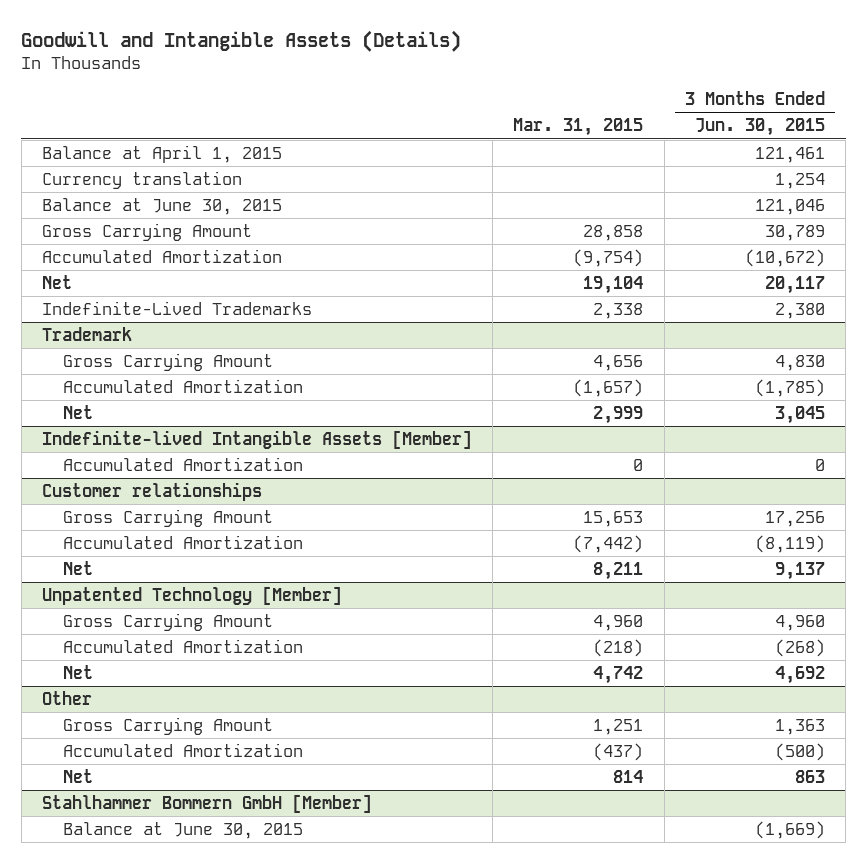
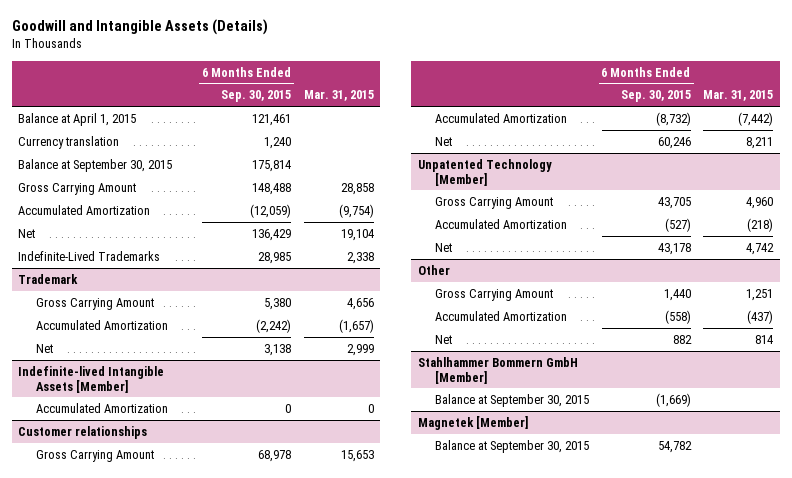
- | Mar. 31, 2015 | 3 Months Ended Jun. 30, 2015
+ | 6 Months Ended Sep. 30, 2015 | Mar. 31, 2015
- Balance at June 30, 2015 | | 121,046
+ Balance at September 30, 2015 | 175,814 |
@ Stahlhammer Bommern GmbH [Member]
- Balance at June 30, 2015 | | (1,669)
+ Balance at September 30, 2015 | (1,669) |
+ Magnetek [Member]
+ Balance at September 30, 2015 | 54,782 |

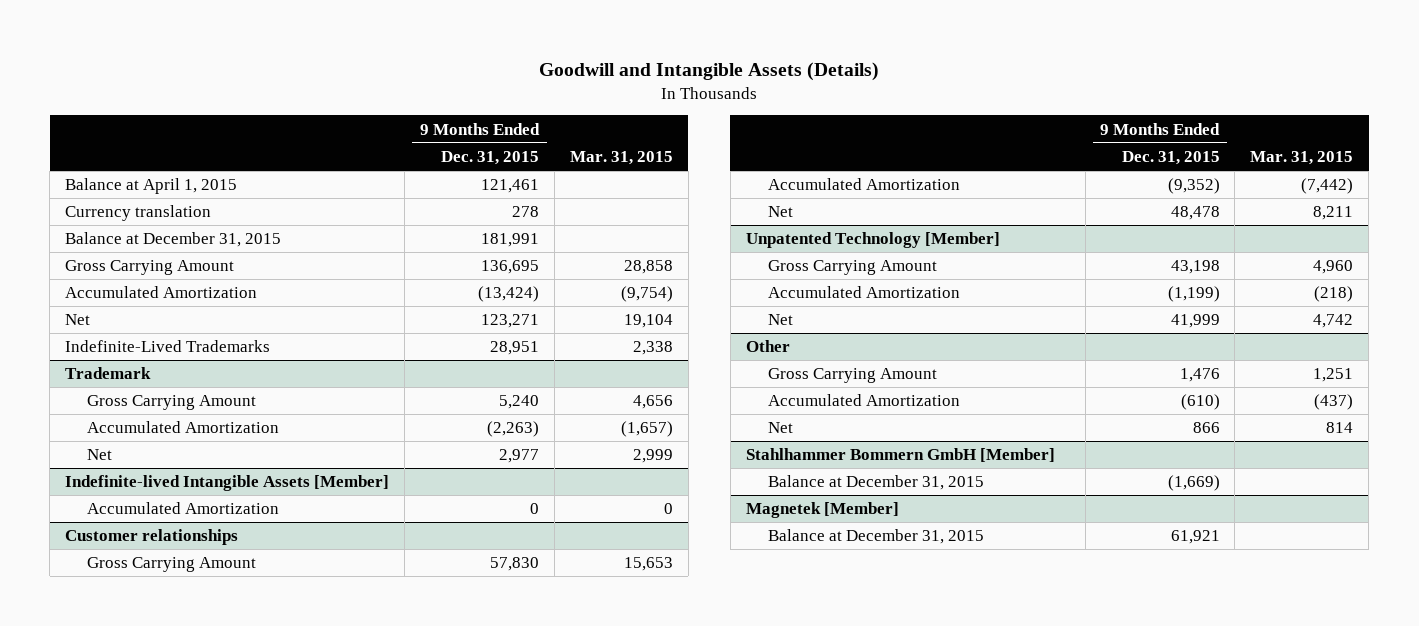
- | 6 Months Ended Sep. 30, 2015 | Mar. 31, 2015
+ | 9 Months Ended Dec. 31, 2015 | Mar. 31, 2015
- Balance at September 30, 2015 | 175,814 |
+ Balance at December 31, 2015 | 181,991 |
@ Stahlhammer Bommern GmbH [Member]
- Balance at September 30, 2015 | (1,669) |
+ Balance at December 31, 2015 | (1,669) |
@ Magnetek [Member]
- Balance at September 30, 2015 | 54,782 |
+ Balance at December 31, 2015 | 61,921 |

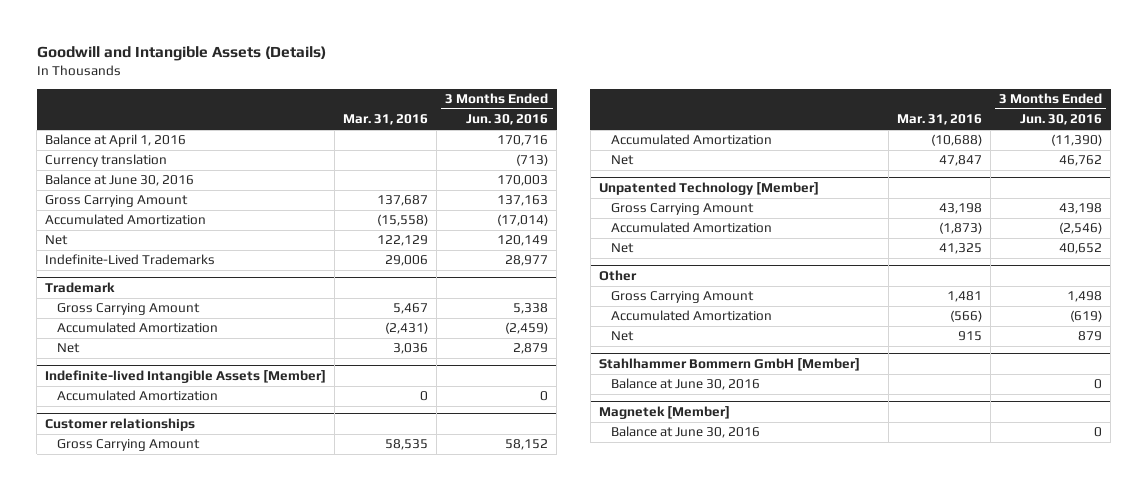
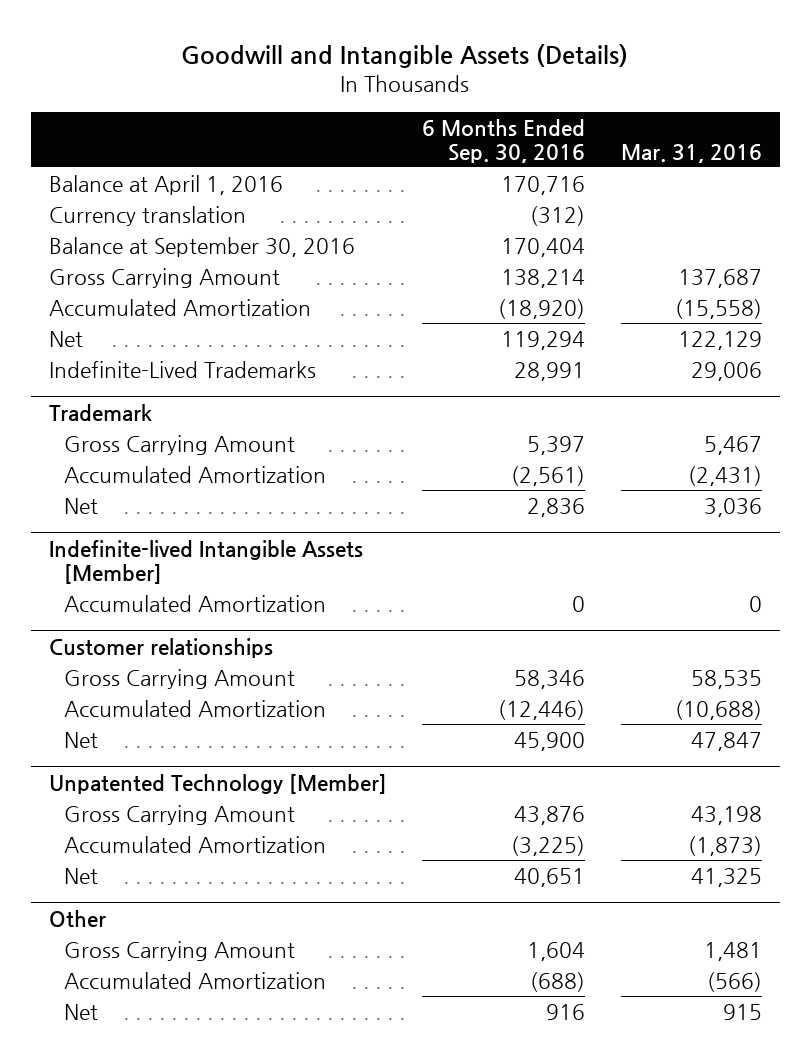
- | Mar. 31, 2016 | 3 Months Ended Jun. 30, 2016
+ | 6 Months Ended Sep. 30, 2016 | Mar. 31, 2016
- Balance at June 30, 2016 | | 170,003
+ Balance at September 30, 2016 | 170,404 |
- Stahlhammer Bommern GmbH [Member]
- Balance at June 30, 2016 | | 0
- Magnetek [Member]
- Balance at June 30, 2016 | | 0

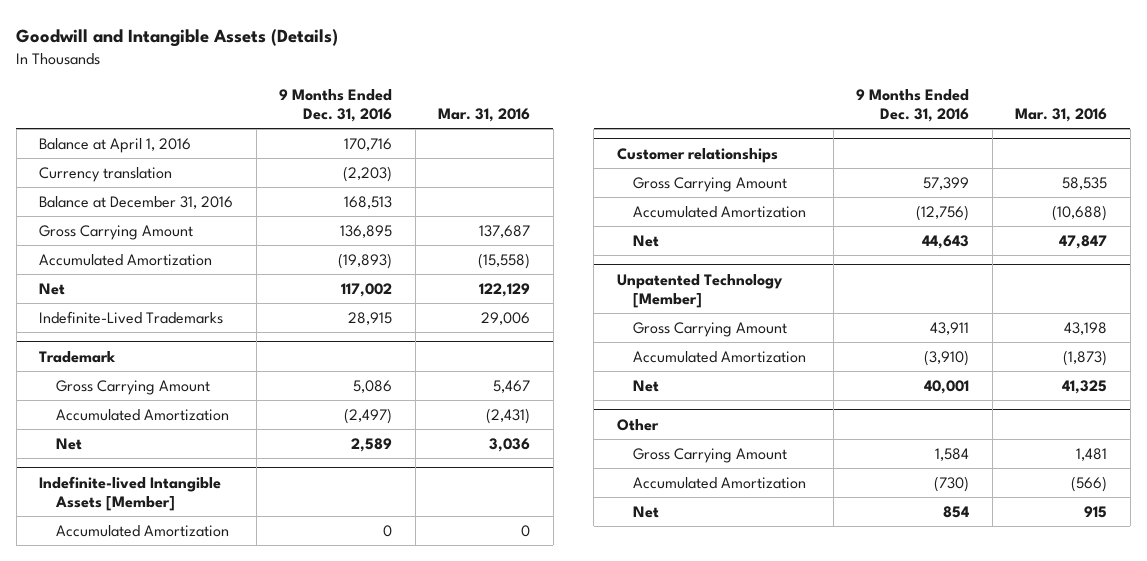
- | 6 Months Ended Sep. 30, 2016 | Mar. 31, 2016
+ | 9 Months Ended Dec. 31, 2016 | Mar. 31, 2016
- Balance at September 30, 2016 | 170,404 |
+ Balance at December 31, 2016 | 168,513 |

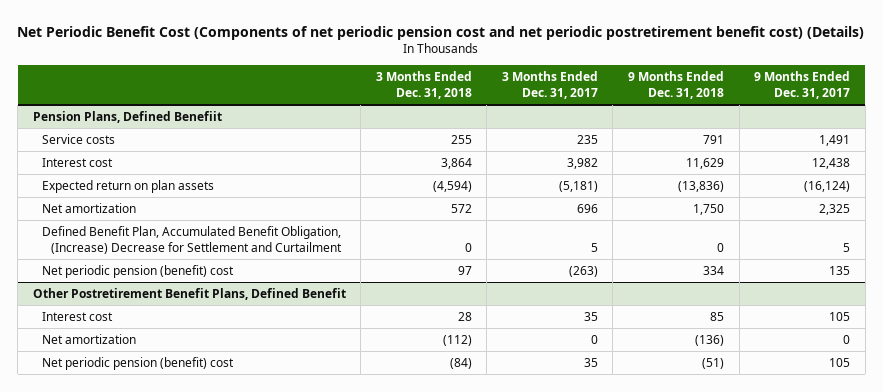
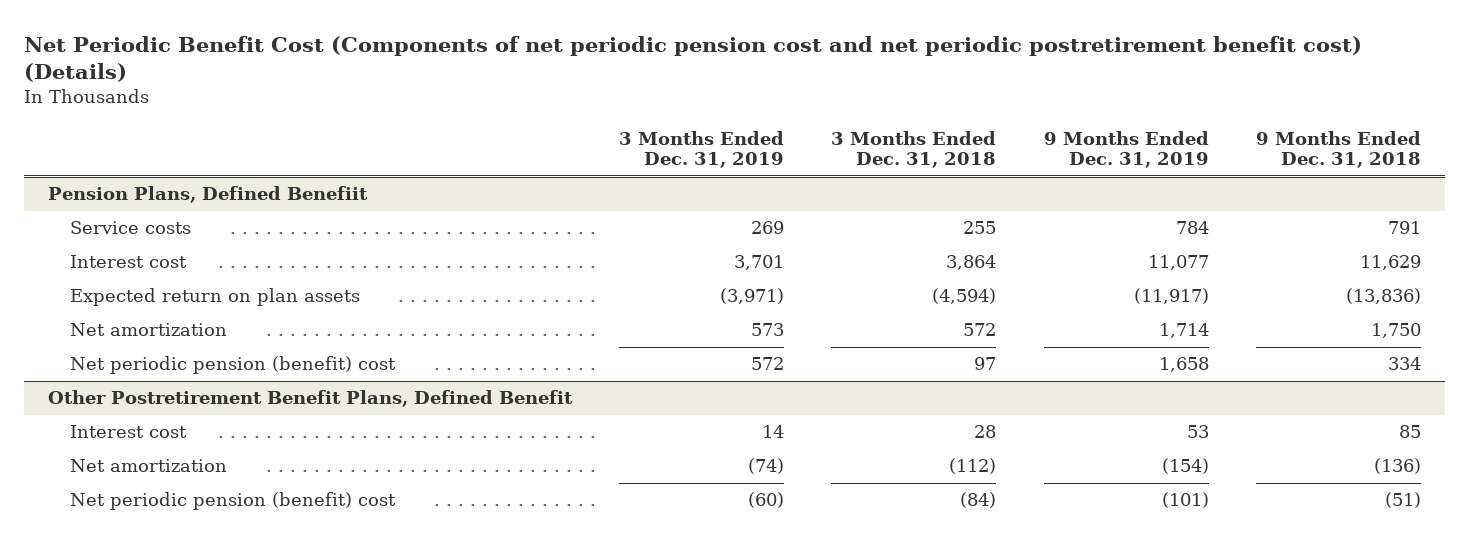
- | 3 Months Ended Dec. 31, 2018 | 3 Months Ended Dec. 31, 2017 | 9 Months Ended Dec. 31, 2018 | 9 Months Ended Dec. 31, 2017
+ | 3 Months Ended Dec. 31, 2019 | 3 Months Ended Dec. 31, 2018 | 9 Months Ended Dec. 31, 2019 | 9 Months Ended Dec. 31, 2018
@ Pension Plans, Defined Benefiit
- Defined Benefit Plan, Accumulated Benefit Obligation, (Increase) Decrease for Settlement and Curtailment | 0 | 5 | 0 | 5

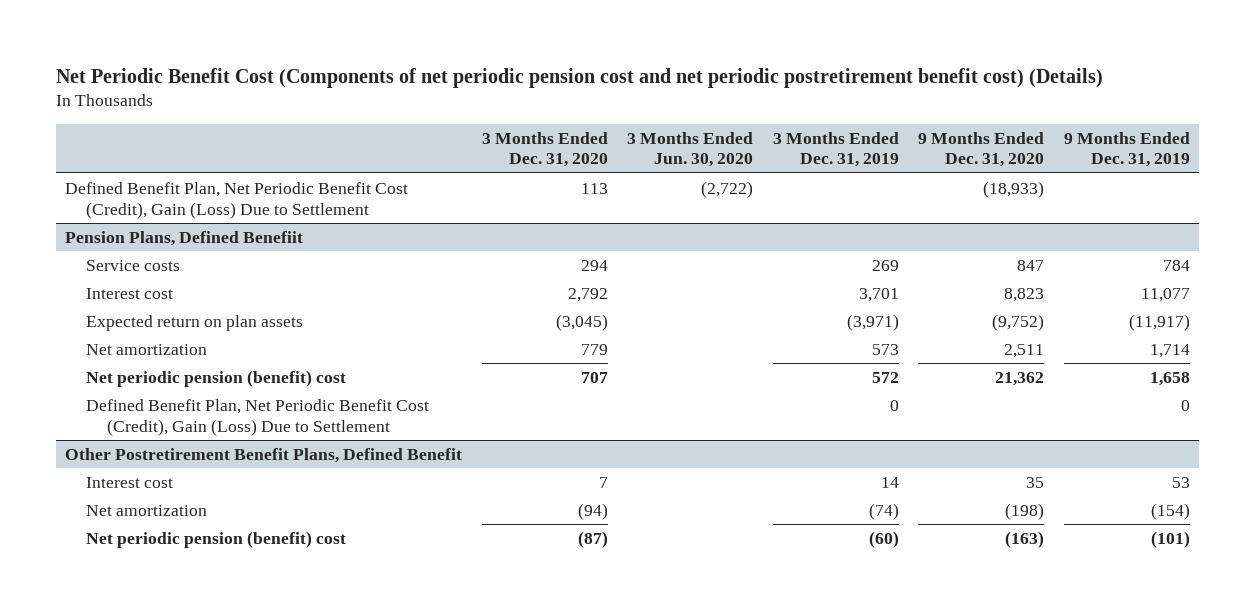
- | 3 Months Ended Dec. 31, 2019 | 3 Months Ended Dec. 31, 2018 | 9 Months Ended Dec. 31, 2019 | 9 Months Ended Dec. 31, 2018
+ | 3 Months Ended Dec. 31, 2020 | 3 Months Ended Jun. 30, 2020 | 3 Months Ended Dec. 31, 2019 | 9 Months Ended Dec. 31, 2020 | 9 Months Ended Dec. 31, 2019
+ Defined Benefit Plan, Net Periodic Benefit Cost (Credit), Gain (Loss) Due to Settlement | 113 | (2,722) | | (18,933) |
@ Pension Plans, Defined Benefiit
+ Defined Benefit Plan, Net Periodic Benefit Cost (Credit), Gain (Loss) Due to Settlement | | | 0 | | 0

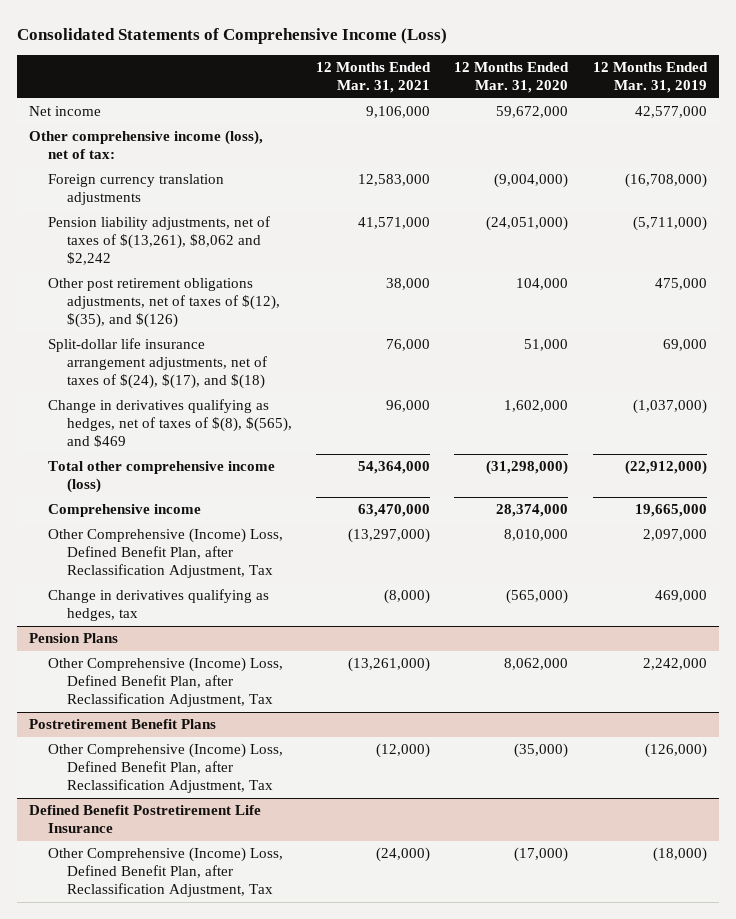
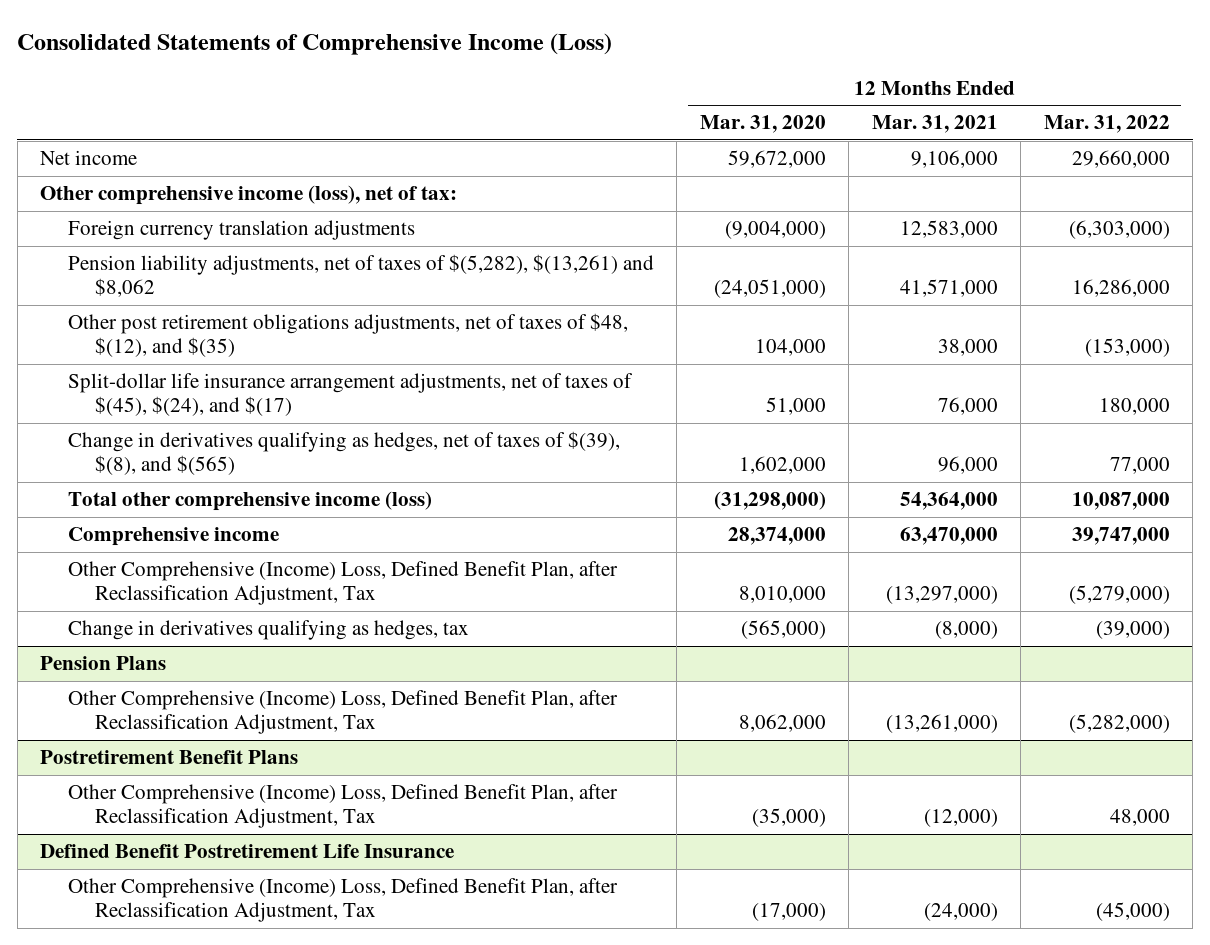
- | 12 Months Ended Mar. 31, 2021 | 12 Months Ended Mar. 31, 2020 | 12 Months Ended Mar. 31, 2019
+ | 12 Months Ended Mar. 31, 2020 | 12 Months Ended Mar. 31, 2021 | 12 Months Ended Mar. 31, 2022
- Pension liability adjustments, net of taxes of $(13,261), $8,062 and $2,242 | 41,571,000 | (24,051,000) | (5,711,000)
- Other post retirement obligations adjustments, net of taxes of $(12), $(35), and $(126) | 38,000 | 104,000 | 475,000
- Split-dollar life insurance arrangement adjustments, net of taxes of $(24), $(17), and $(18) | 76,000 | 51,000 | 69,000
- Change in derivatives qualifying as hedges, net of taxes of $(8), $(565), and $469 | 96,000 | 1,602,000 | (1,037,000)
+ Pension liability adjustments, net of taxes of $(5,282), $(13,261) and $8,062 | (24,051,000) | 41,571,000 | 16,286,000
+ Other post retirement obligations adjustments, net of taxes of $48, $(12), and $(35) | 104,000 | 38,000 | (153,000)
+ Split-dollar life insurance arrangement adjustments, net of taxes of $(45), $(24), and $(17) | 51,000 | 76,000 | 180,000
+ Change in derivatives qualifying as hedges, net of taxes of $(39), $(8), and $(565) | 1,602,000 | 96,000 | 77,000

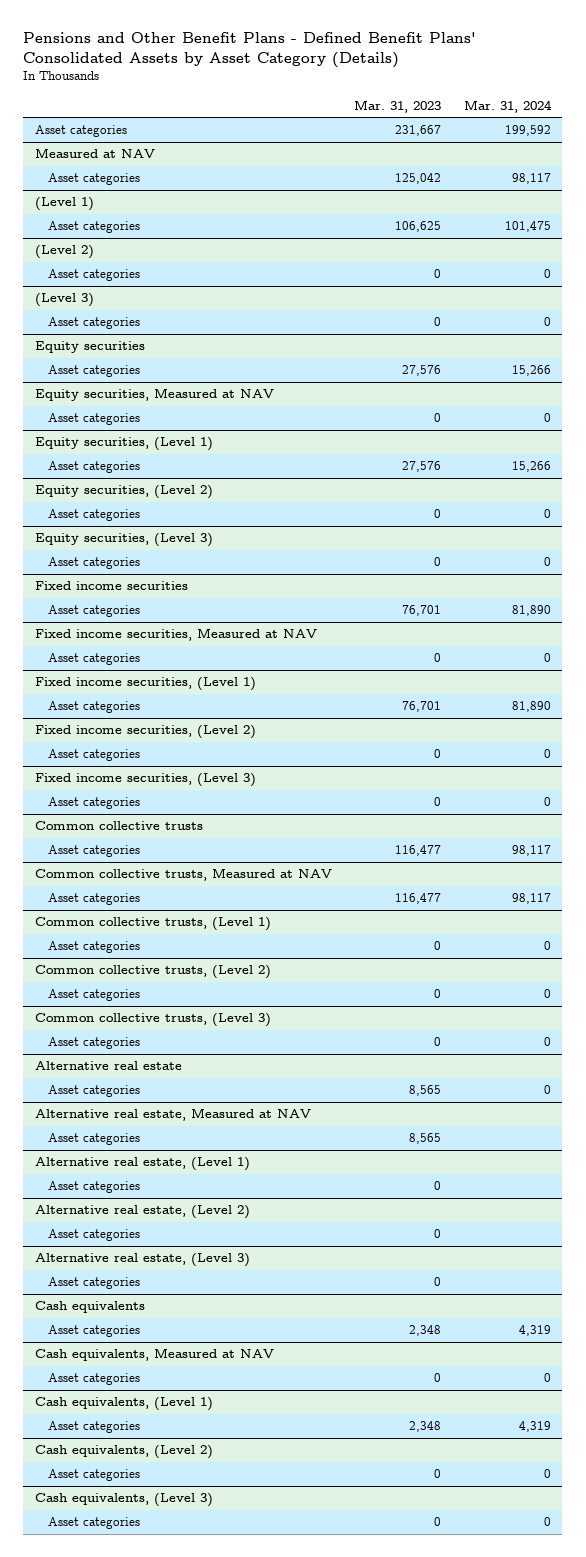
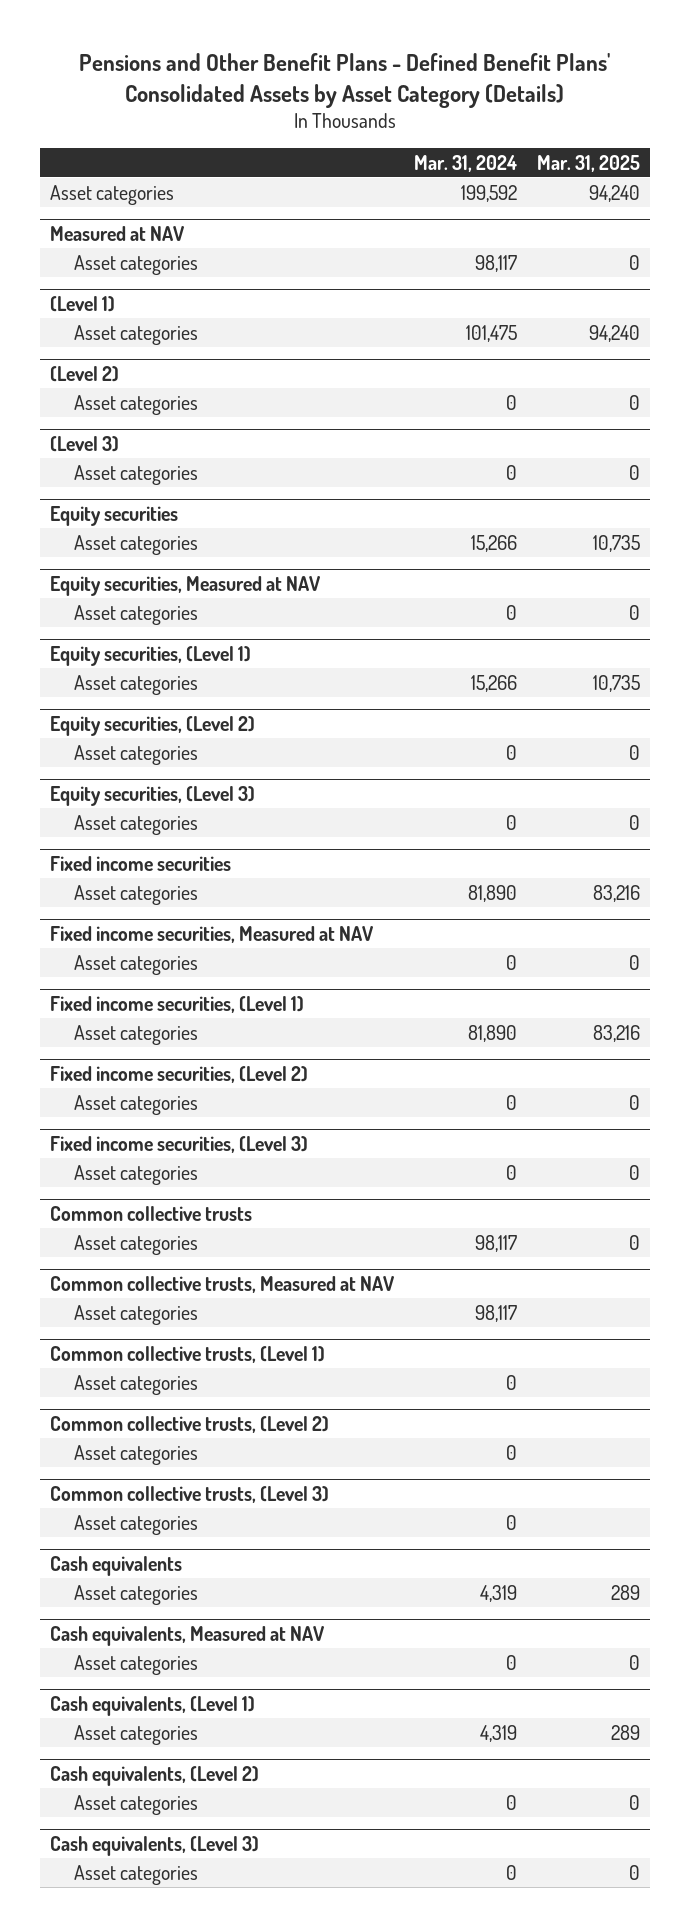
- | Mar. 31, 2023 | Mar. 31, 2024
+ | Mar. 31, 2024 | Mar. 31, 2025
- Alternative real estate
- Asset categories | 8,565 | 0
- Alternative real estate, Measured at NAV
- Asset categories | 8,565 |
- Alternative real estate, (Level 1)
- Asset categories | 0 |
- Alternative real estate, (Level 2)
- Asset categories | 0 |
- Alternative real estate, (Level 3)
- Asset categories | 0 |

